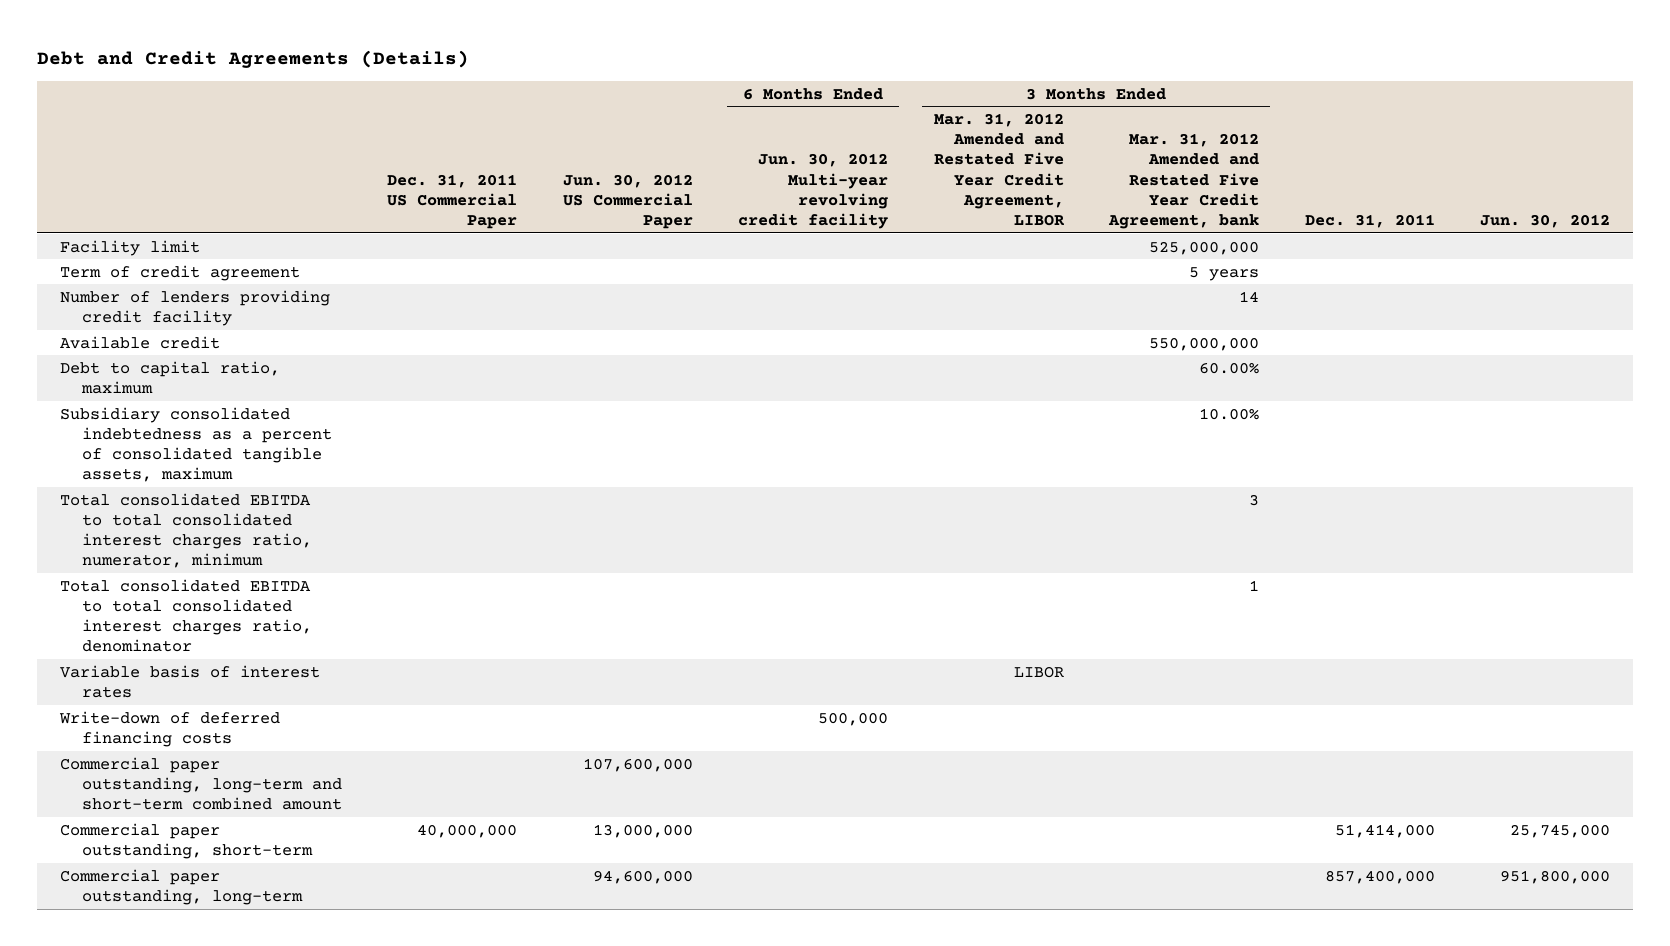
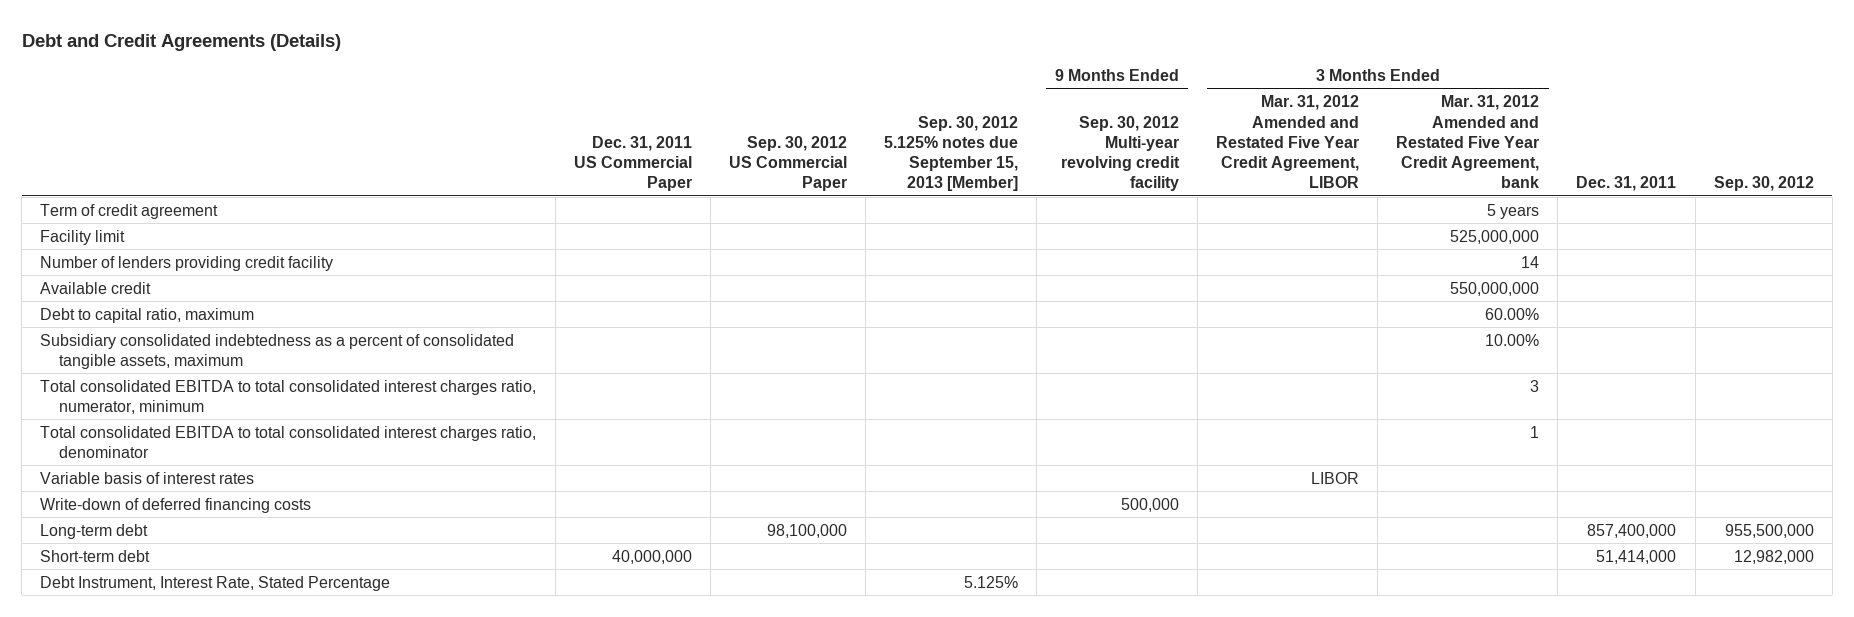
- | Dec. 31, 2011 US Commercial Paper | Jun. 30, 2012 US Commercial Paper | 6 Months Ended Jun. 30, 2012 Multi-year revolving credit facility | 3 Months Ended Mar. 31, 2012 Amended and Restated Five Year Credit Agreement, LIBOR | 3 Months Ended Mar. 31, 2012 Amended and Restated Five Year Credit Agreement, bank | Dec. 31, 2011 | Jun. 30, 2012
+ | Dec. 31, 2011 US Commercial Paper | Sep. 30, 2012 US Commercial Paper | Sep. 30, 2012 5.125% notes due September 15, 2013 [Member] | 9 Months Ended Sep. 30, 2012 Multi-year revolving credit facility | 3 Months Ended Mar. 31, 2012 Amended and Restated Five Year Credit Agreement, LIBOR | 3 Months Ended Mar. 31, 2012 Amended and Restated Five Year Credit Agreement, bank | Dec. 31, 2011 | Sep. 30, 2012
moved down: Facility limit | | | | | | 525,000,000 | |
- Commercial paper outstanding, long-term and short-term combined amount | | 107,600,000 | | | | |
- Commercial paper outstanding, short-term | 40,000,000 | 13,000,000 | | | | 51,414,000 | 25,745,000
- Commercial paper outstanding, long-term | | 94,600,000 | | | | 857,400,000 | 951,800,000
+ Long-term debt | | 98,100,000 | | | | | 857,400,000 | 955,500,000
+ Short-term debt | 40,000,000 | | | | | | 51,414,000 | 12,982,000
+ Debt Instrument, Interest Rate, Stated Percentage | | | 5.125% | | | | |

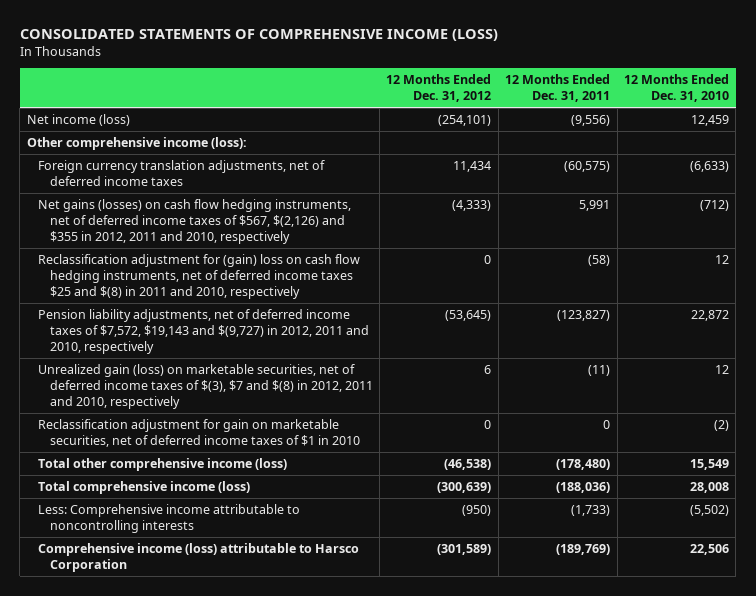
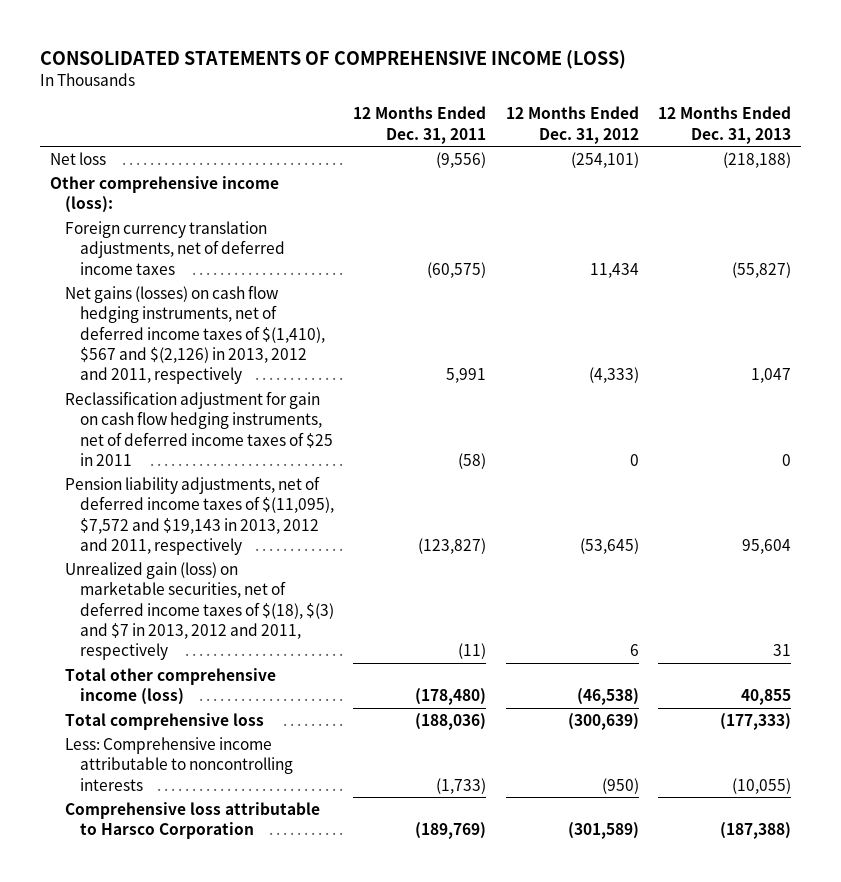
- | 12 Months Ended Dec. 31, 2012 | 12 Months Ended Dec. 31, 2011 | 12 Months Ended Dec. 31, 2010
+ | 12 Months Ended Dec. 31, 2011 | 12 Months Ended Dec. 31, 2012 | 12 Months Ended Dec. 31, 2013
- Net income (loss) | (254,101) | (9,556) | 12,459
+ Net loss | (9,556) | (254,101) | (218,188)
- Net gains (losses) on cash flow hedging instruments, net of deferred income taxes of $567, $(2,126) and $355 in 2012, 2011 and 2010, respectively | (4,333) | 5,991 | (712)
- Reclassification adjustment for (gain) loss on cash flow hedging instruments, net of deferred income taxes $25 and $(8) in 2011 and 2010, respectively | 0 | (58) | 12
- Pension liability adjustments, net of deferred income taxes of $7,572, $19,143 and $(9,727) in 2012, 2011 and 2010, respectively | (53,645) | (123,827) | 22,872
- Unrealized gain (loss) on marketable securities, net of deferred income taxes of $(3), $7 and $(8) in 2012, 2011 and 2010, respectively | 6 | (11) | 12
- Reclassification adjustment for gain on marketable securities, net of deferred income taxes of $1 in 2010 | 0 | 0 | (2)
+ Net gains (losses) on cash flow hedging instruments, net of deferred income taxes of $(1,410), $567 and $(2,126) in 2013, 2012 and 2011, respectively | 5,991 | (4,333) | 1,047
+ Reclassification adjustment for gain on cash flow hedging instruments, net of deferred income taxes of $25 in 2011 | (58) | 0 | 0
+ Pension liability adjustments, net of deferred income taxes of $(11,095), $7,572 and $19,143 in 2013, 2012 and 2011, respectively | (123,827) | (53,645) | 95,604
+ Unrealized gain (loss) on marketable securities, net of deferred income taxes of $(18), $(3) and $7 in 2013, 2012 and 2011, respectively | (11) | 6 | 31
- Total comprehensive income (loss) | (300,639) | (188,036) | 28,008
+ Total comprehensive loss | (188,036) | (300,639) | (177,333)
- Comprehensive income (loss) attributable to Harsco Corporation | (301,589) | (189,769) | 22,506
+ Comprehensive loss attributable to Harsco Corporation | (189,769) | (301,589) | (187,388)

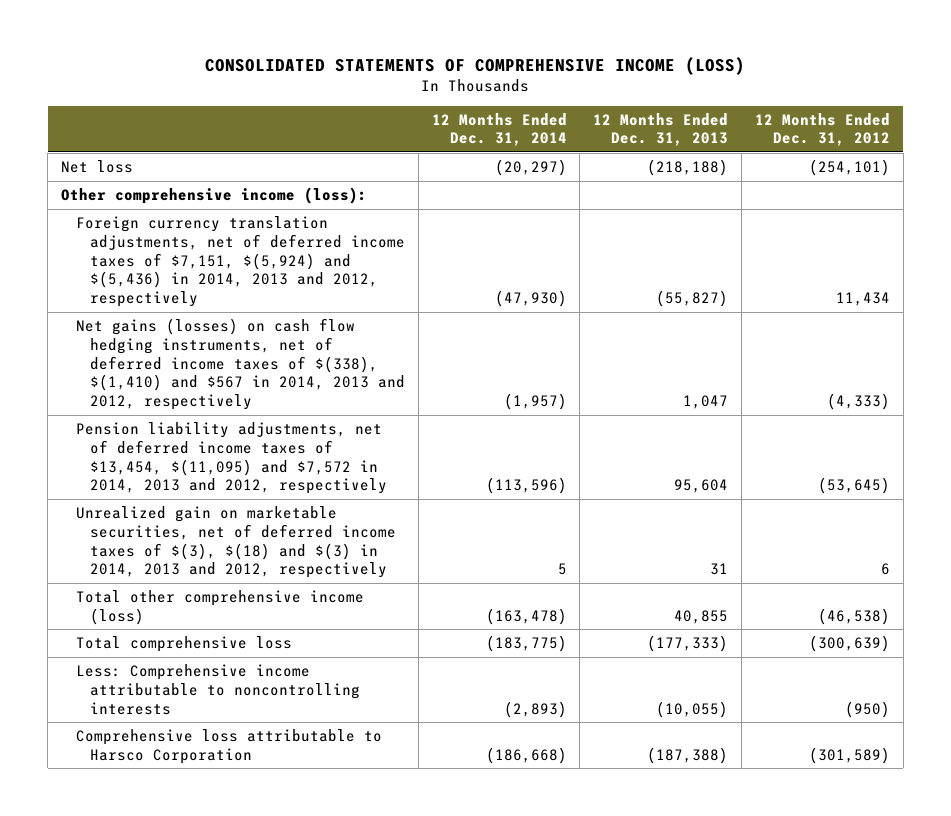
- | 12 Months Ended Dec. 31, 2011 | 12 Months Ended Dec. 31, 2012 | 12 Months Ended Dec. 31, 2013
+ | 12 Months Ended Dec. 31, 2014 | 12 Months Ended Dec. 31, 2013 | 12 Months Ended Dec. 31, 2012
- Foreign currency translation adjustments, net of deferred income taxes | (60,575) | 11,434 | (55,827)
- Net gains (losses) on cash flow hedging instruments, net of deferred income taxes of $(1,410), $567 and $(2,126) in 2013, 2012 and 2011, respectively | 5,991 | (4,333) | 1,047
- Reclassification adjustment for gain on cash flow hedging instruments, net of deferred income taxes of $25 in 2011 | (58) | 0 | 0
- Pension liability adjustments, net of deferred income taxes of $(11,095), $7,572 and $19,143 in 2013, 2012 and 2011, respectively | (123,827) | (53,645) | 95,604
- Unrealized gain (loss) on marketable securities, net of deferred income taxes of $(18), $(3) and $7 in 2013, 2012 and 2011, respectively | (11) | 6 | 31
+ Foreign currency translation adjustments, net of deferred income taxes of $7,151, $(5,924) and $(5,436) in 2014, 2013 and 2012, respectively | (47,930) | (55,827) | 11,434
+ Net gains (losses) on cash flow hedging instruments, net of deferred income taxes of $(338), $(1,410) and $567 in 2014, 2013 and 2012, respectively | (1,957) | 1,047 | (4,333)
+ Pension liability adjustments, net of deferred income taxes of $13,454, $(11,095) and $7,572 in 2014, 2013 and 2012, respectively | (113,596) | 95,604 | (53,645)
+ Unrealized gain on marketable securities, net of deferred income taxes of $(3), $(18) and $(3) in 2014, 2013 and 2012, respectively | 5 | 31 | 6

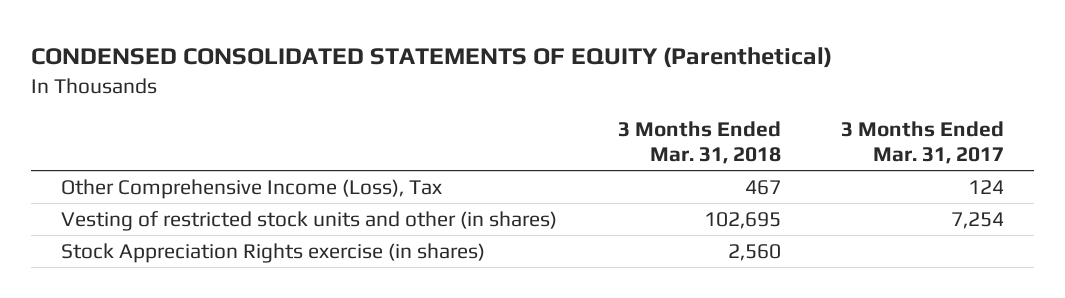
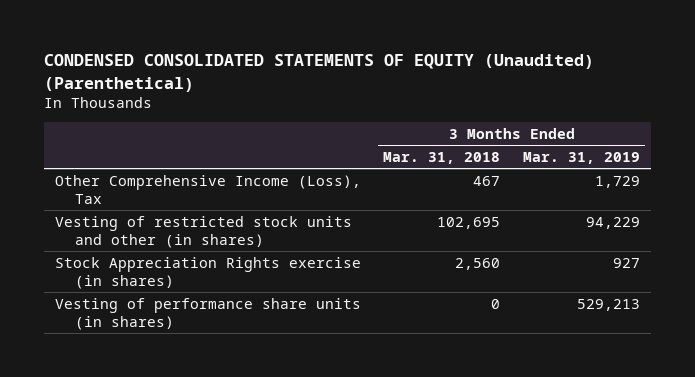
- CONDENSED CONSOLIDATED STATEMENTS OF EQUITY (Parenthetical)
+ CONDENSED CONSOLIDATED STATEMENTS OF EQUITY (Unaudited) (Parenthetical)
- | 3 Months Ended Mar. 31, 2018 | 3 Months Ended Mar. 31, 2017
+ | 3 Months Ended Mar. 31, 2018 | 3 Months Ended Mar. 31, 2019
+ Vesting of performance share units (in shares) | 0 | 529,213

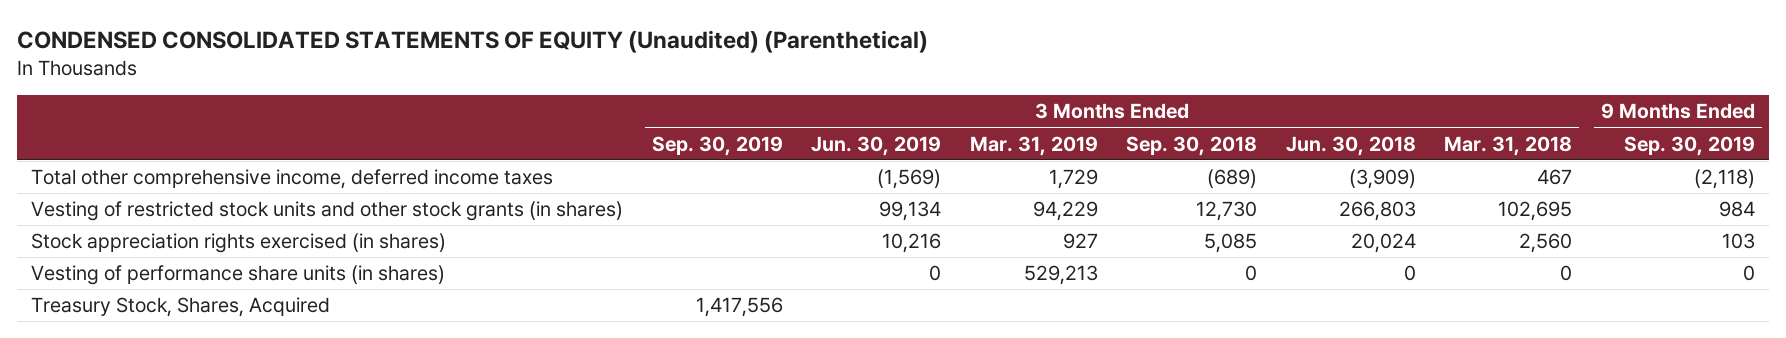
- | 3 Months Ended Mar. 31, 2018 | 3 Months Ended Mar. 31, 2019
+ | 3 Months Ended Sep. 30, 2019 | 3 Months Ended Jun. 30, 2019 | 3 Months Ended Mar. 31, 2019 | 3 Months Ended Sep. 30, 2018 | 3 Months Ended Jun. 30, 2018 | 3 Months Ended Mar. 31, 2018 | 9 Months Ended Sep. 30, 2019
- Other Comprehensive Income (Loss), Tax | 467 | 1,729
- Vesting of restricted stock units and other (in shares) | 102,695 | 94,229
- Stock Appreciation Rights exercise (in shares) | 2,560 | 927
+ Total other comprehensive income, deferred income taxes | | (1,569) | 1,729 | (689) | (3,909) | 467 | (2,118)
+ Vesting of restricted stock units and other stock grants (in shares) | | 99,134 | 94,229 | 12,730 | 266,803 | 102,695 | 984
+ Stock appreciation rights exercised (in shares) | | 10,216 | 927 | 5,085 | 20,024 | 2,560 | 103
+ Treasury Stock, Shares, Acquired | 1,417,556 | | | | | |

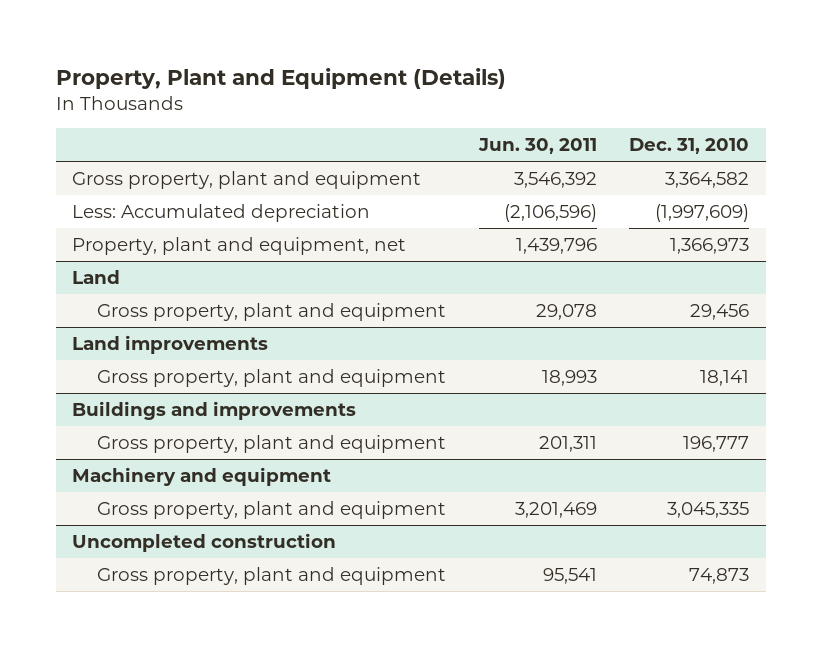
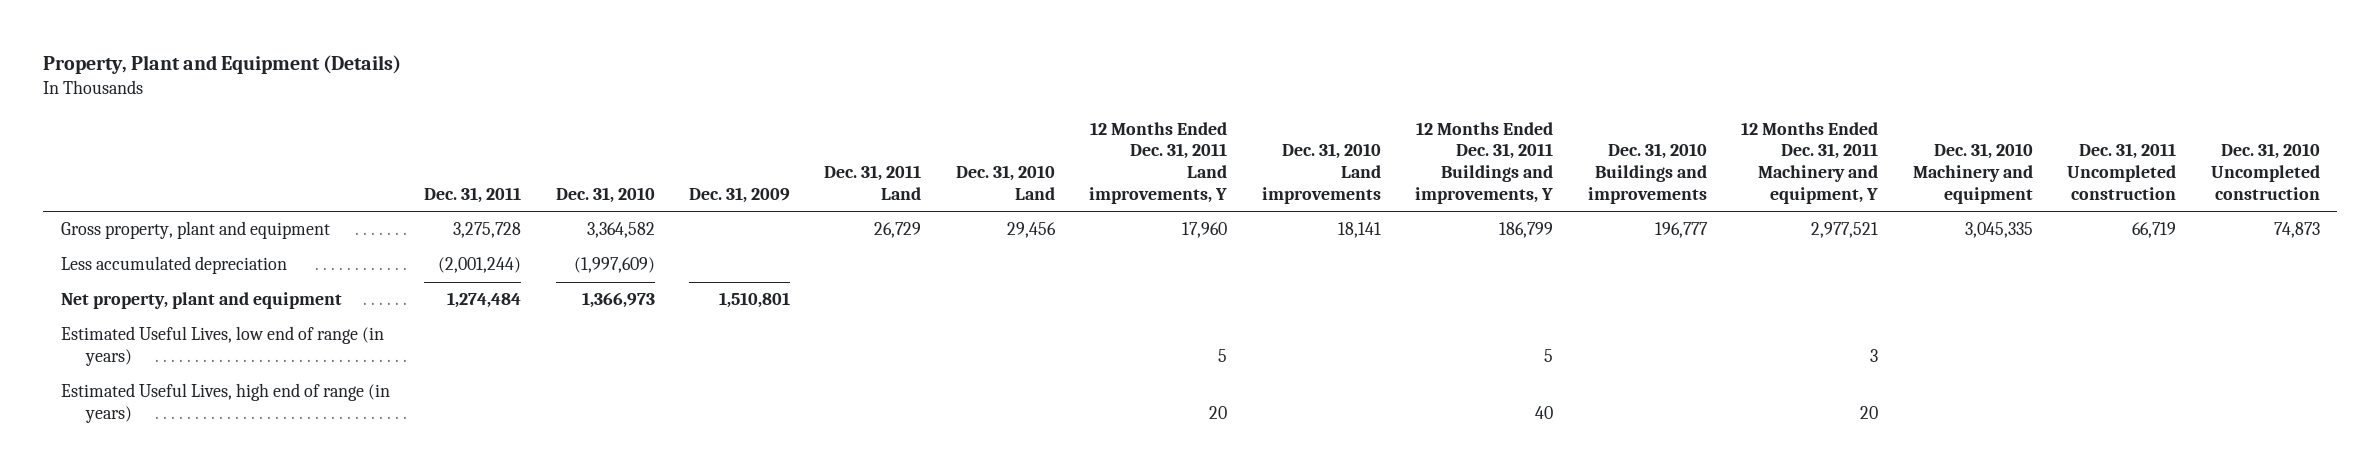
- | Jun. 30, 2011 | Dec. 31, 2010
+ | Dec. 31, 2011 | Dec. 31, 2010 | Dec. 31, 2009 | Dec. 31, 2011 Land | Dec. 31, 2010 Land | 12 Months Ended Dec. 31, 2011 Land improvements, Y | Dec. 31, 2010 Land improvements | 12 Months Ended Dec. 31, 2011 Buildings and improvements, Y | Dec. 31, 2010 Buildings and improvements | 12 Months Ended Dec. 31, 2011 Machinery and equipment, Y | Dec. 31, 2010 Machinery and equipment | Dec. 31, 2011 Uncompleted construction | Dec. 31, 2010 Uncompleted construction
- Less: Accumulated depreciation | (2,106,596) | (1,997,609)
- Property, plant and equipment, net | 1,439,796 | 1,366,973
- Land
- Gross property, plant and equipment | 29,078 | 29,456
- Land improvements
- Gross property, plant and equipment | 18,993 | 18,141
- Buildings and improvements
- Gross property, plant and equipment | 201,311 | 196,777
- Machinery and equipment
- Gross property, plant and equipment | 3,201,469 | 3,045,335
- Uncompleted construction
- Gross property, plant and equipment | 95,541 | 74,873
+ Less accumulated depreciation | (2,001,244) | (1,997,609) | | | | | | | | | | |
+ Net property, plant and equipment | 1,274,484 | 1,366,973 | 1,510,801 | | | | | | | | | |
+ Estimated Useful Lives, low end of range (in years) | | | | | | 5 | | 5 | | 3 | | |
+ Estimated Useful Lives, high end of range (in years) | | | | | | 20 | | 40 | | 20 | | |

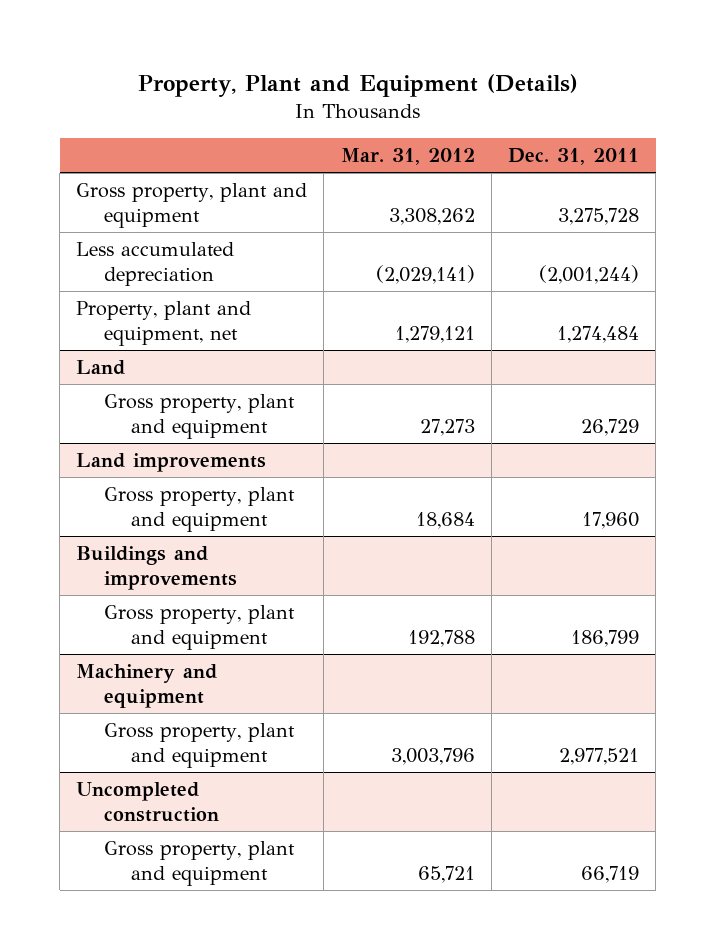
- | Dec. 31, 2011 | Dec. 31, 2010 | Dec. 31, 2009 | Dec. 31, 2011 Land | Dec. 31, 2010 Land | 12 Months Ended Dec. 31, 2011 Land improvements, Y | Dec. 31, 2010 Land improvements | 12 Months Ended Dec. 31, 2011 Buildings and improvements, Y | Dec. 31, 2010 Buildings and improvements | 12 Months Ended Dec. 31, 2011 Machinery and equipment, Y | Dec. 31, 2010 Machinery and equipment | Dec. 31, 2011 Uncompleted construction | Dec. 31, 2010 Uncompleted construction
+ | Mar. 31, 2012 | Dec. 31, 2011
- Net property, plant and equipment | 1,274,484 | 1,366,973 | 1,510,801 | | | | | | | | | |
- Estimated Useful Lives, low end of range (in years) | | | | | | 5 | | 5 | | 3 | | |
- Estimated Useful Lives, high end of range (in years) | | | | | | 20 | | 40 | | 20 | | |
+ Property, plant and equipment, net | 1,279,121 | 1,274,484
+ Land
+ Gross property, plant and equipment | 27,273 | 26,729
+ Land improvements
+ Gross property, plant and equipment | 18,684 | 17,960
+ Buildings and improvements
+ Gross property, plant and equipment | 192,788 | 186,799
+ Machinery and equipment
+ Gross property, plant and equipment | 3,003,796 | 2,977,521
+ Uncompleted construction
+ Gross property, plant and equipment | 65,721 | 66,719

